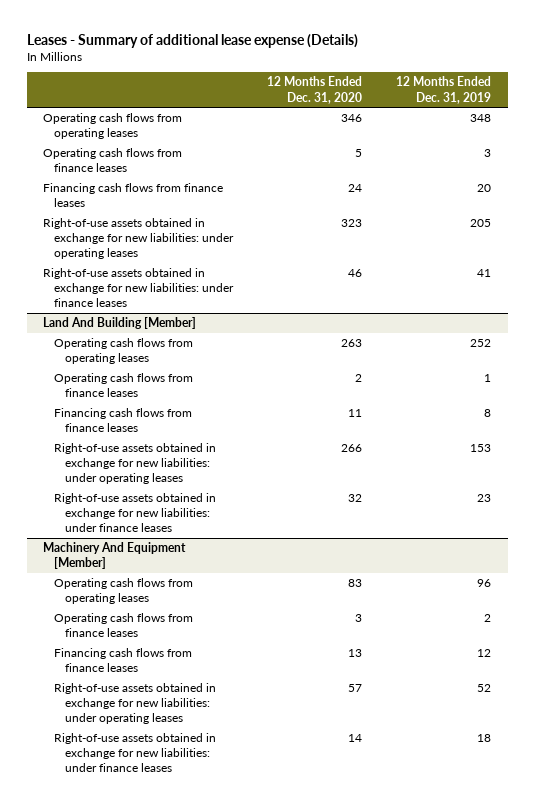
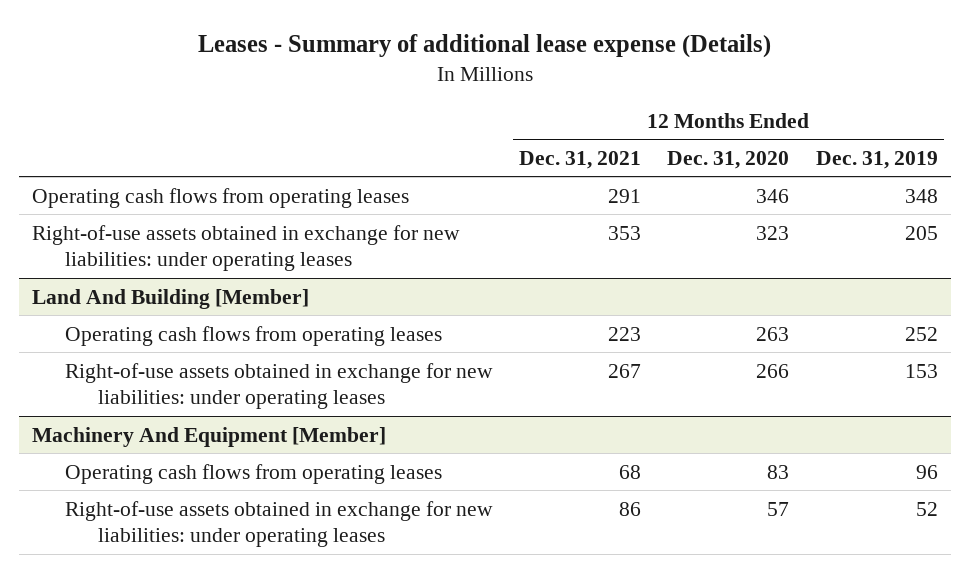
- | 12 Months Ended Dec. 31, 2020 | 12 Months Ended Dec. 31, 2019
+ | 12 Months Ended Dec. 31, 2021 | 12 Months Ended Dec. 31, 2020 | 12 Months Ended Dec. 31, 2019
- Operating cash flows from finance leases | 5 | 3
- Financing cash flows from finance leases | 24 | 20
- Right-of-use assets obtained in exchange for new liabilities: under finance leases | 46 | 41
@ Land And Building [Member]
- Operating cash flows from finance leases | 2 | 1
- Financing cash flows from finance leases | 11 | 8
- Right-of-use assets obtained in exchange for new liabilities: under finance leases | 32 | 23
@ Machinery And Equipment [Member]
- Operating cash flows from finance leases | 3 | 2
- Financing cash flows from finance leases | 13 | 12
- Right-of-use assets obtained in exchange for new liabilities: under finance leases | 14 | 18

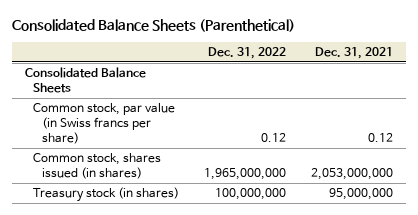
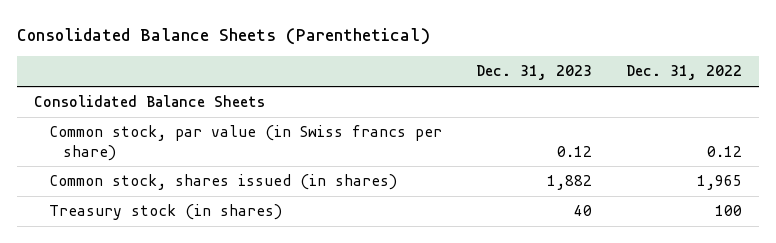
- | Dec. 31, 2022 | Dec. 31, 2021
+ | Dec. 31, 2023 | Dec. 31, 2022
- Common stock, shares issued (in shares) | 1,965,000,000 | 2,053,000,000
- Treasury stock (in shares) | 100,000,000 | 95,000,000
+ Common stock, shares issued (in shares) | 1,882 | 1,965
+ Treasury stock (in shares) | 40 | 100

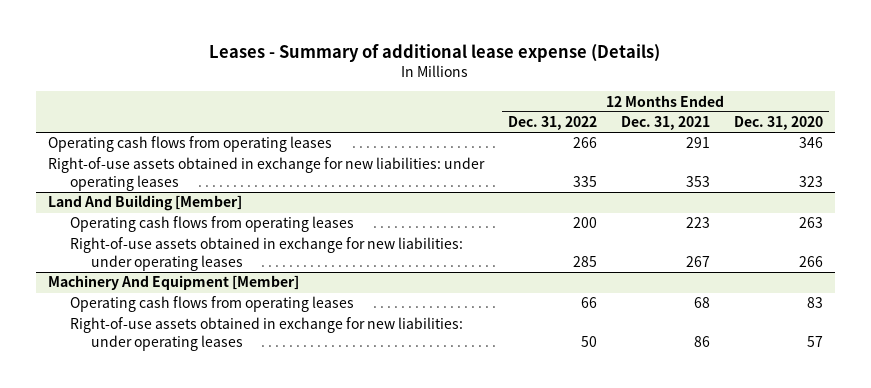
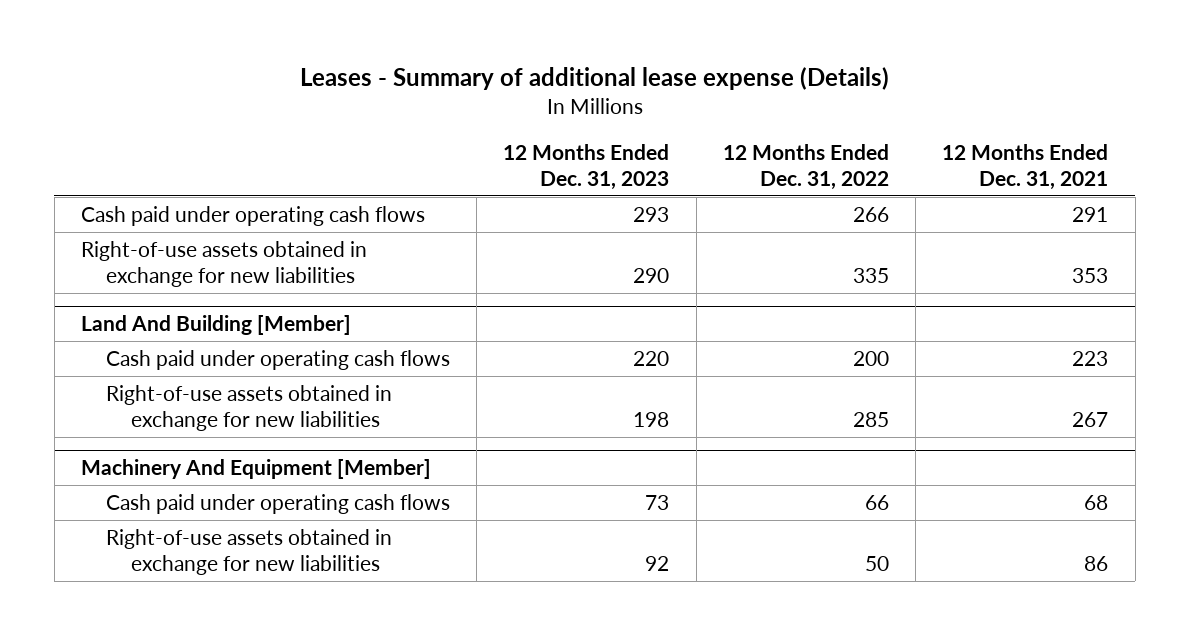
- | 12 Months Ended Dec. 31, 2022 | 12 Months Ended Dec. 31, 2021 | 12 Months Ended Dec. 31, 2020
+ | 12 Months Ended Dec. 31, 2023 | 12 Months Ended Dec. 31, 2022 | 12 Months Ended Dec. 31, 2021
- Operating cash flows from operating leases | 266 | 291 | 346
- Right-of-use assets obtained in exchange for new liabilities: under operating leases | 335 | 353 | 323
+ Cash paid under operating cash flows | 293 | 266 | 291
+ Right-of-use assets obtained in exchange for new liabilities | 290 | 335 | 353
@ Land And Building [Member]
- Operating cash flows from operating leases | 200 | 223 | 263
- Right-of-use assets obtained in exchange for new liabilities: under operating leases | 285 | 267 | 266
+ Cash paid under operating cash flows | 220 | 200 | 223
+ Right-of-use assets obtained in exchange for new liabilities | 198 | 285 | 267
@ Machinery And Equipment [Member]
- Operating cash flows from operating leases | 66 | 68 | 83
- Right-of-use assets obtained in exchange for new liabilities: under operating leases | 50 | 86 | 57
+ Cash paid under operating cash flows | 73 | 66 | 68
+ Right-of-use assets obtained in exchange for new liabilities | 92 | 50 | 86

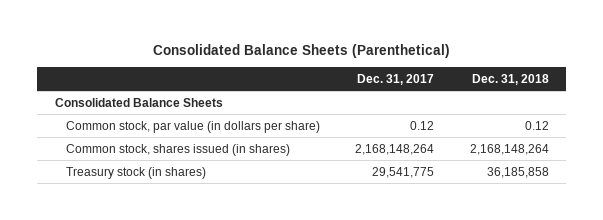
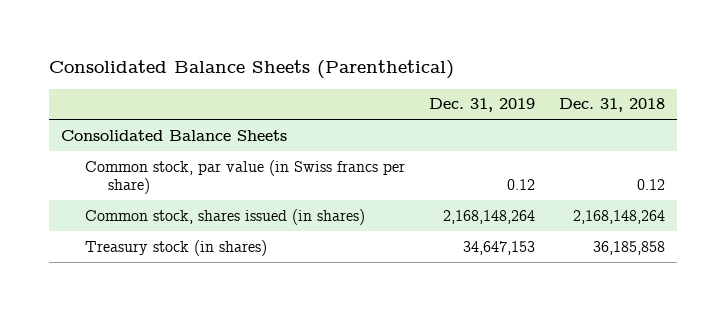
- | Dec. 31, 2017 | Dec. 31, 2018
+ | Dec. 31, 2019 | Dec. 31, 2018
- Common stock, par value (in dollars per share) | 0.12 | 0.12
+ Common stock, par value (in Swiss francs per share) | 0.12 | 0.12

